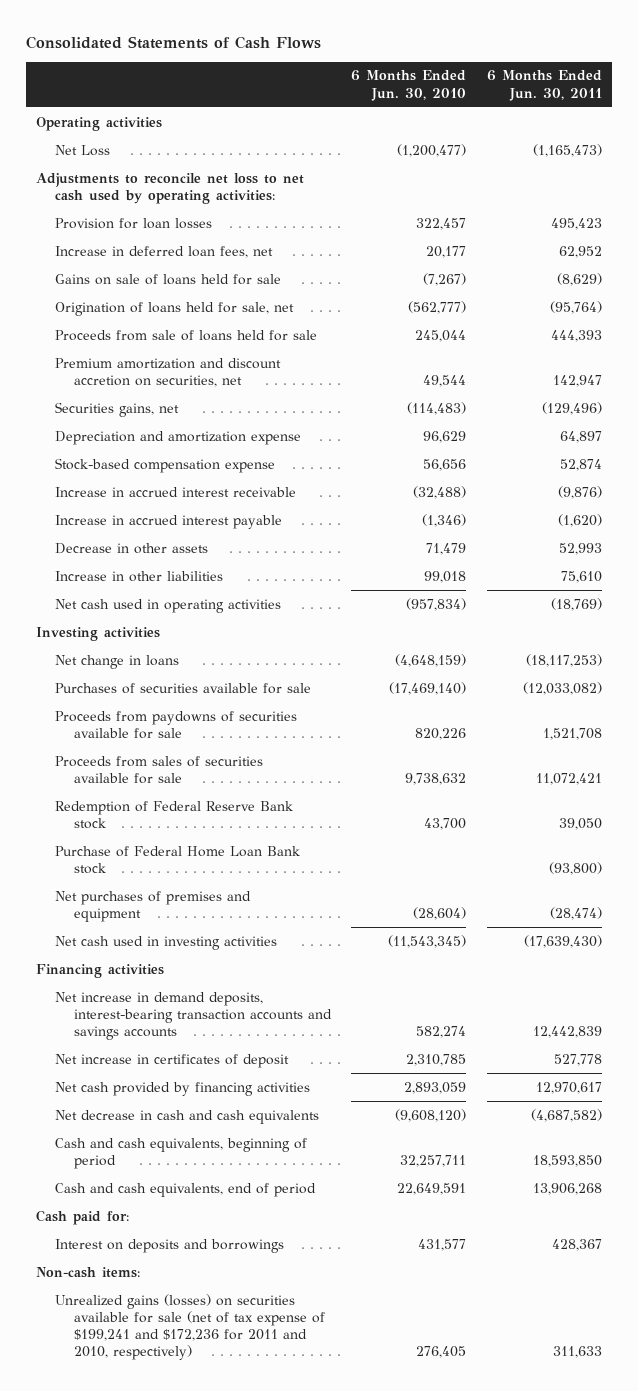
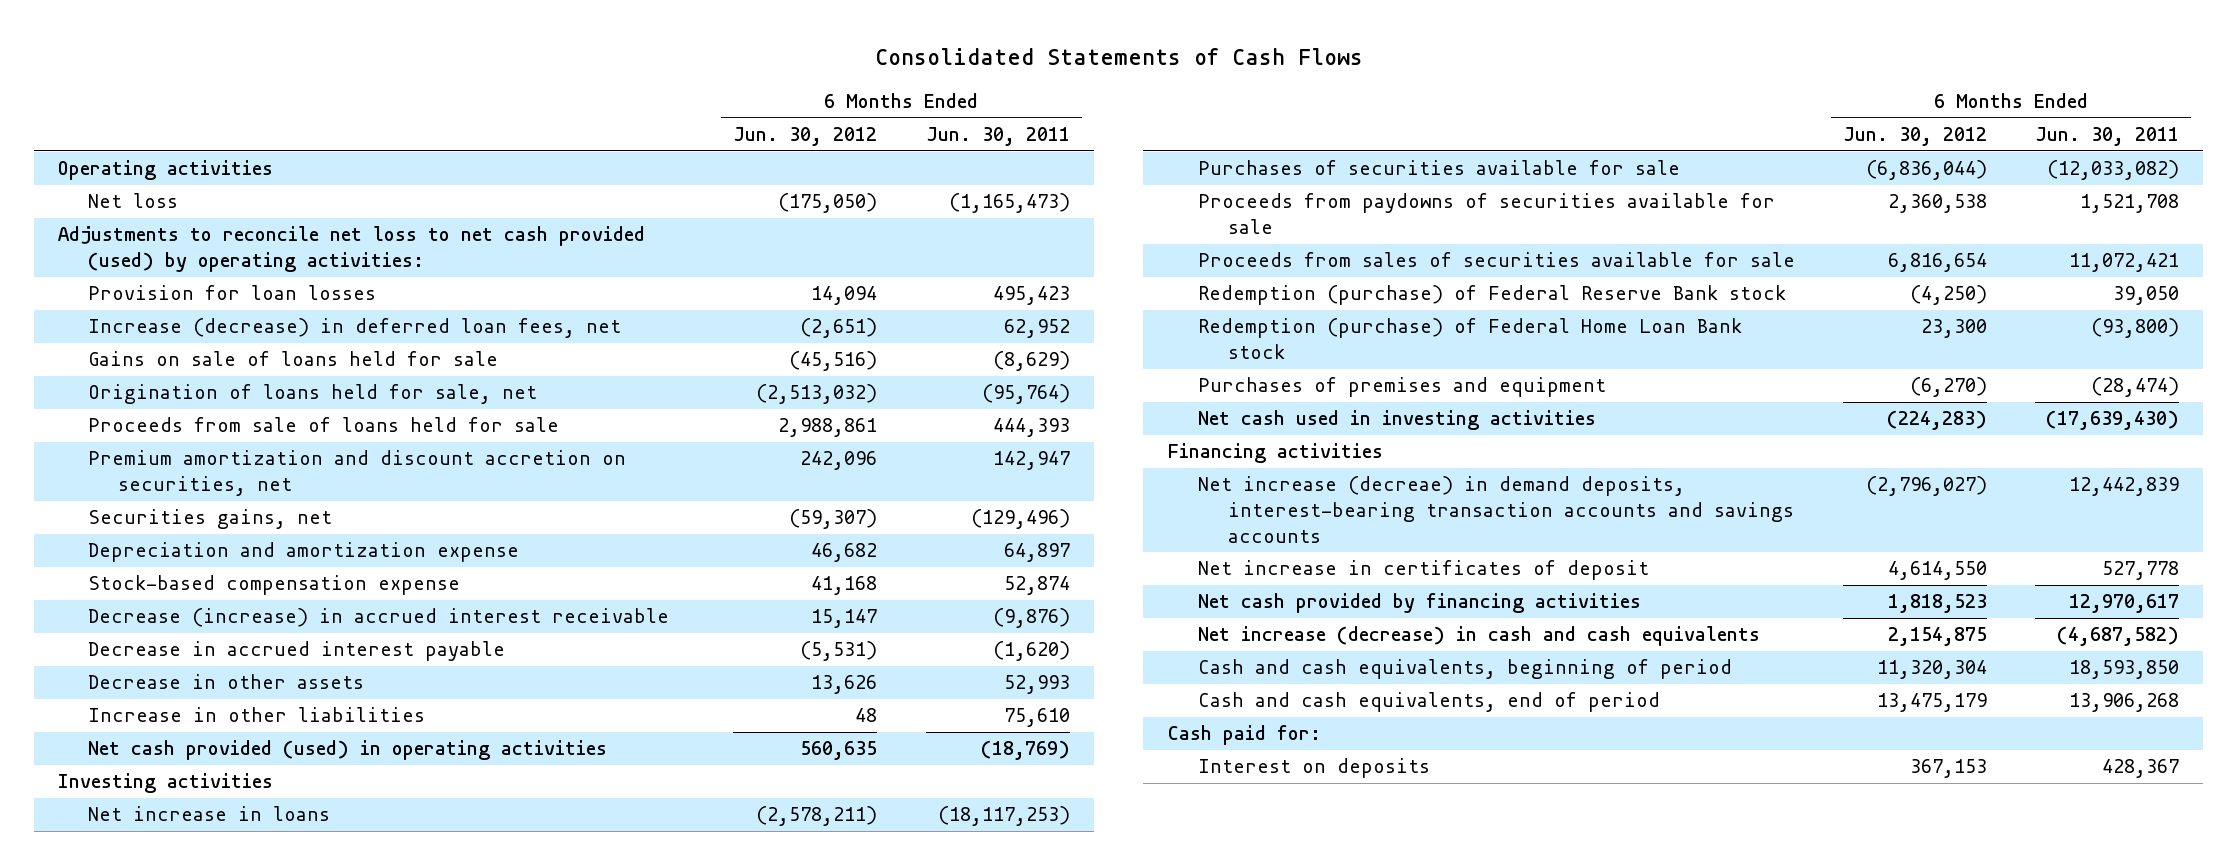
- | 6 Months Ended Jun. 30, 2010 | 6 Months Ended Jun. 30, 2011
+ | 6 Months Ended Jun. 30, 2012 | 6 Months Ended Jun. 30, 2011
- Net Loss | (1,200,477) | (1,165,473)
- Adjustments to reconcile net loss to net cash used by operating activities:
+ Net loss | (175,050) | (1,165,473)
+ Adjustments to reconcile net loss to net cash provided (used) by operating activities:
- Increase in deferred loan fees, net | 20,177 | 62,952
+ Increase (decrease) in deferred loan fees, net | (2,651) | 62,952
- Increase in accrued interest receivable | (32,488) | (9,876)
- Increase in accrued interest payable | (1,346) | (1,620)
+ Decrease (increase) in accrued interest receivable | 15,147 | (9,876)
+ Decrease in accrued interest payable | (5,531) | (1,620)
- Net cash used in operating activities | (957,834) | (18,769)
+ Net cash provided (used) in operating activities | 560,635 | (18,769)
- Net change in loans | (4,648,159) | (18,117,253)
+ Net increase in loans | (2,578,211) | (18,117,253)
- Redemption of Federal Reserve Bank stock | 43,700 | 39,050
- Purchase of Federal Home Loan Bank stock | | (93,800)
- Net purchases of premises and equipment | (28,604) | (28,474)
+ Redemption (purchase) of Federal Reserve Bank stock | (4,250) | 39,050
+ Redemption (purchase) of Federal Home Loan Bank stock | 23,300 | (93,800)
+ Purchases of premises and equipment | (6,270) | (28,474)
- Net increase in demand deposits, interest-bearing transaction accounts and savings accounts | 582,274 | 12,442,839
+ Net increase (decreae) in demand deposits, interest-bearing transaction accounts and savings accounts | (2,796,027) | 12,442,839
- Net decrease in cash and cash equivalents | (9,608,120) | (4,687,582)
+ Net increase (decrease) in cash and cash equivalents | 2,154,875 | (4,687,582)
- Interest on deposits and borrowings | 431,577 | 428,367
- Non-cash items:
- Unrealized gains (losses) on securities available for sale (net of tax expense of $199,241 and $172,236 for 2011 and 2010, respectively) | 276,405 | 311,633
+ Interest on deposits | 367,153 | 428,367

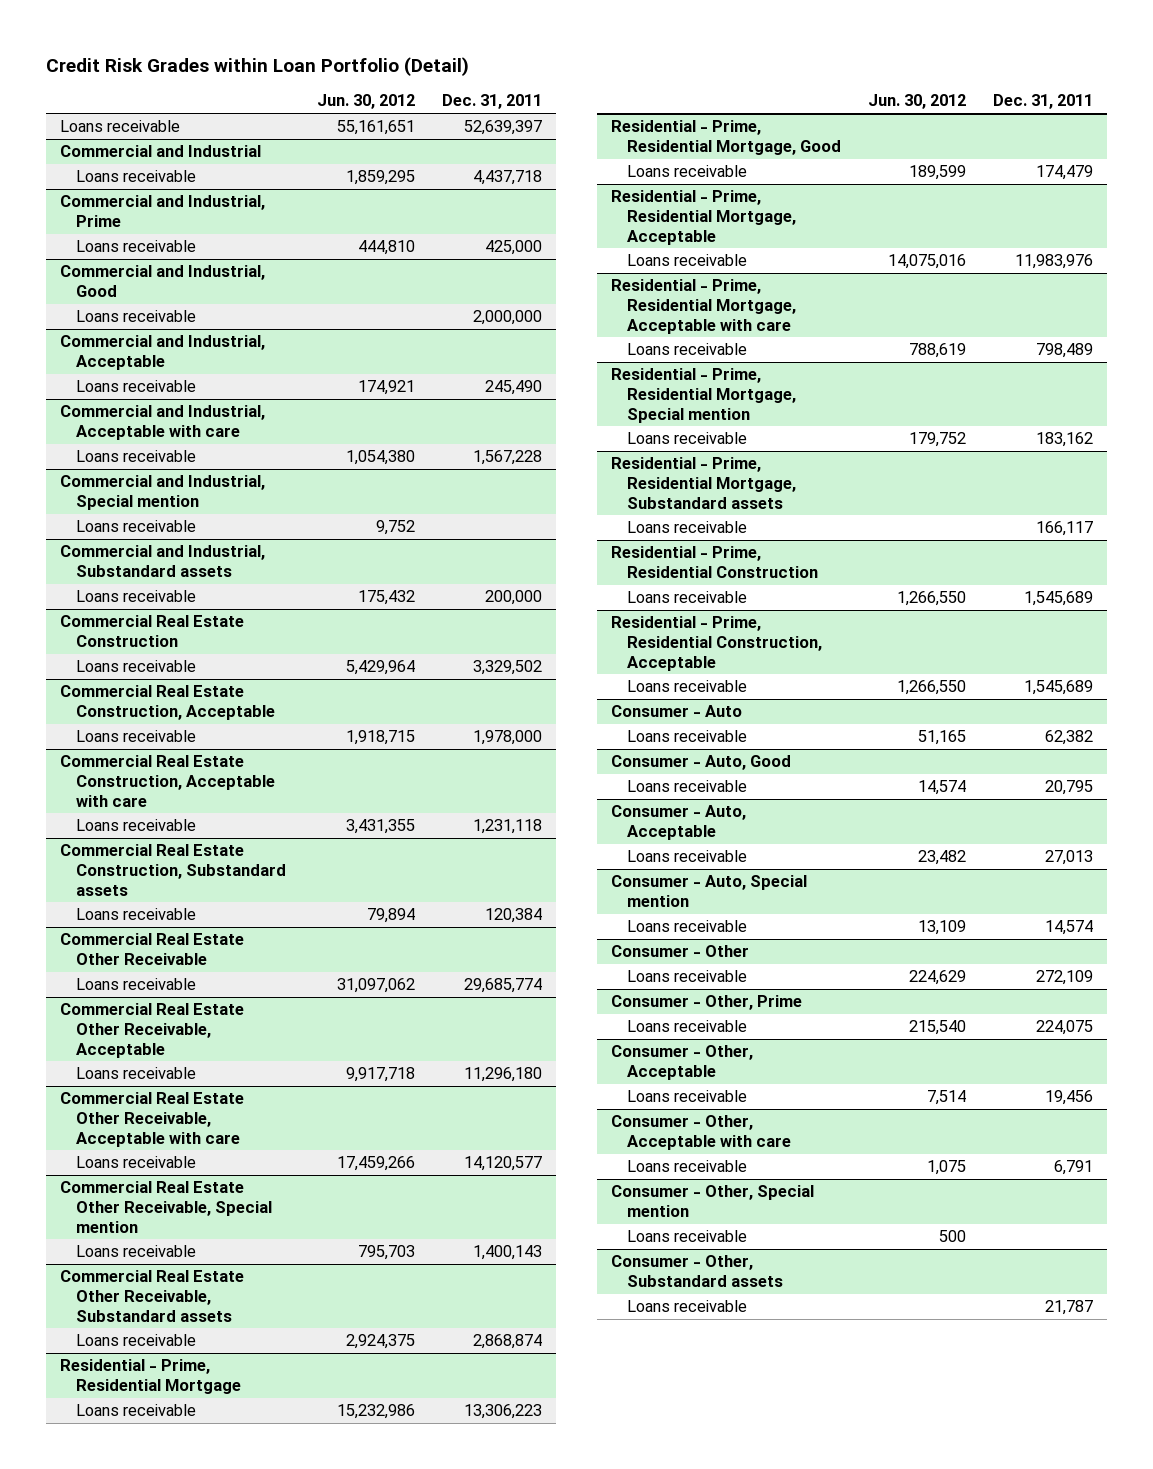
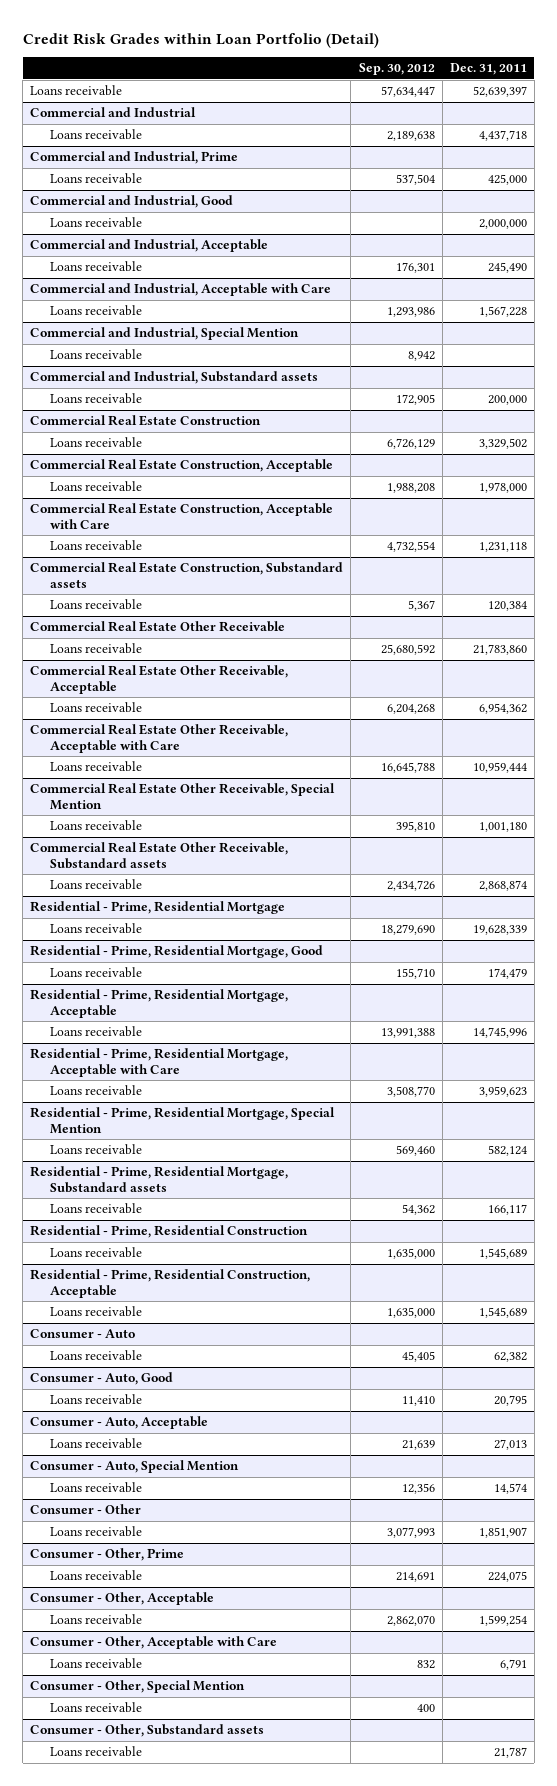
- | Jun. 30, 2012 | Dec. 31, 2011
+ | Sep. 30, 2012 | Dec. 31, 2011
- Commercial and Industrial, Acceptable with care
+ Commercial and Industrial, Acceptable with Care
- Commercial and Industrial, Special mention
+ Commercial and Industrial, Special Mention
- Commercial Real Estate Construction, Acceptable with care
+ Commercial Real Estate Construction, Acceptable with Care
@ Commercial Real Estate Other Receivable
- Loans receivable | 31,097,062 | 29,685,774
+ Loans receivable | 25,680,592 | 21,783,860
@ Commercial Real Estate Other Receivable, Acceptable
- Loans receivable | 9,917,718 | 11,296,180
- Commercial Real Estate Other Receivable, Acceptable with care
- Loans receivable | 17,459,266 | 14,120,577
- Commercial Real Estate Other Receivable, Special mention
- Loans receivable | 795,703 | 1,400,143
@ Commercial Real Estate Other Receivable, Acceptable
+ Loans receivable | 6,204,268 | 6,954,362
+ Commercial Real Estate Other Receivable, Acceptable with Care
+ Loans receivable | 16,645,788 | 10,959,444
+ Commercial Real Estate Other Receivable, Special Mention
+ Loans receivable | 395,810 | 1,001,180
@ Residential - Prime, Residential Mortgage
- Loans receivable | 15,232,986 | 13,306,223
+ Loans receivable | 18,279,690 | 19,628,339
@ Residential - Prime, Residential Mortgage, Acceptable
- Loans receivable | 14,075,016 | 11,983,976
- Residential - Prime, Residential Mortgage, Acceptable with care
- Loans receivable | 788,619 | 798,489
- Residential - Prime, Residential Mortgage, Special mention
- Loans receivable | 179,752 | 183,162
@ Residential - Prime, Residential Mortgage, Acceptable
+ Loans receivable | 13,991,388 | 14,745,996
+ Residential - Prime, Residential Mortgage, Acceptable with Care
+ Loans receivable | 3,508,770 | 3,959,623
+ Residential - Prime, Residential Mortgage, Special Mention
+ Loans receivable | 569,460 | 582,124
- Consumer - Auto, Special mention
+ Consumer - Auto, Special Mention
@ Consumer - Other
- Loans receivable | 224,629 | 272,109
+ Loans receivable | 3,077,993 | 1,851,907
@ Consumer - Other, Acceptable
- Loans receivable | 7,514 | 19,456
- Consumer - Other, Acceptable with care
@ Consumer - Other, Acceptable
+ Loans receivable | 2,862,070 | 1,599,254
+ Consumer - Other, Acceptable with Care
- Consumer - Other, Special mention
+ Consumer - Other, Special Mention

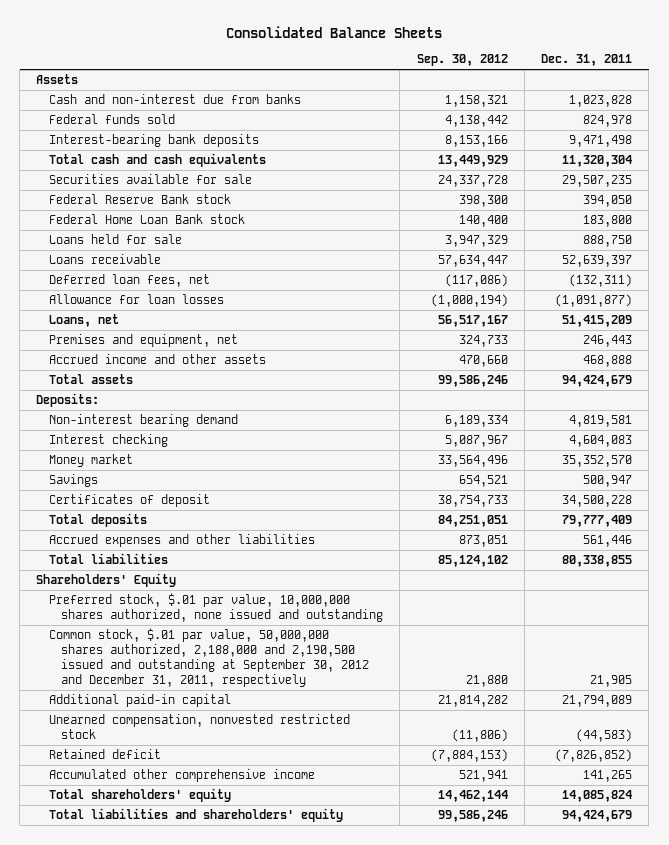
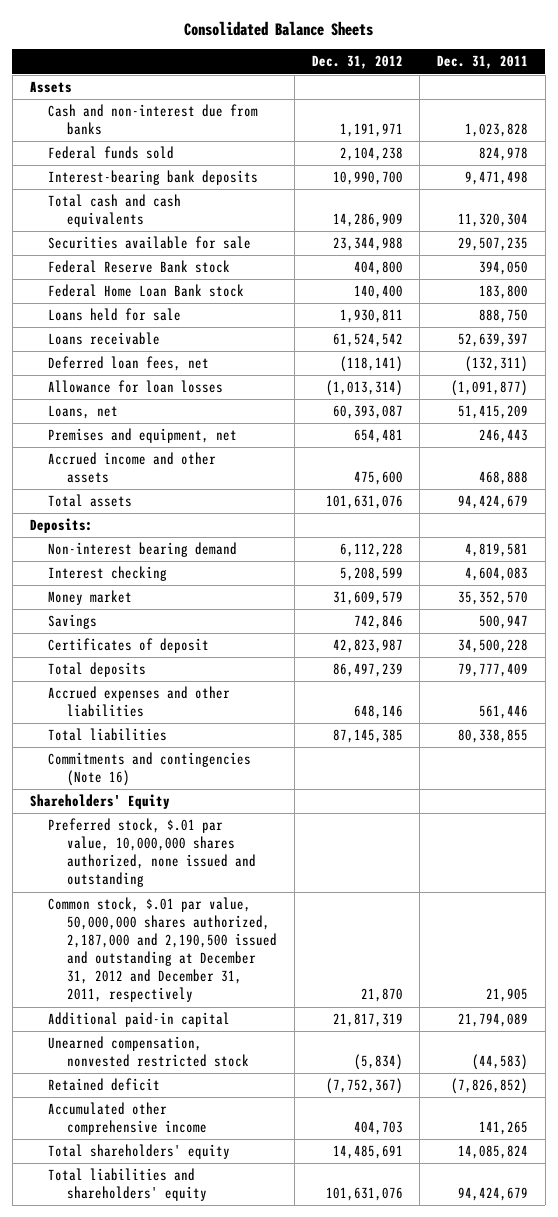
- | Sep. 30, 2012 | Dec. 31, 2011
+ | Dec. 31, 2012 | Dec. 31, 2011
+ Commitments and contingencies (Note 16)
- Common stock, $.01 par value, 50,000,000 shares authorized, 2,188,000 and 2,190,500 issued and outstanding at September 30, 2012 and December 31, 2011, respectively | 21,880 | 21,905
+ Common stock, $.01 par value, 50,000,000 shares authorized, 2,187,000 and 2,190,500 issued and outstanding at December 31, 2012 and December 31, 2011, respectively | 21,870 | 21,905

